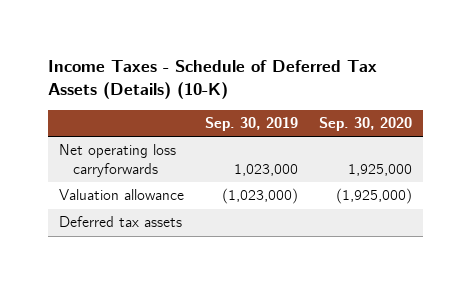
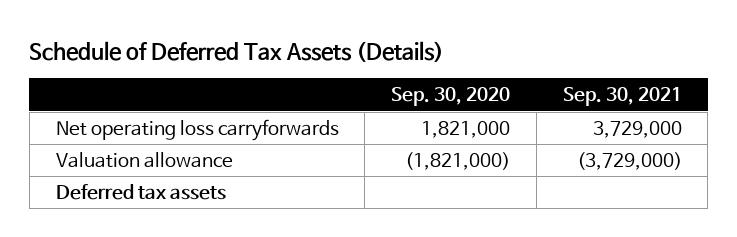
- Income Taxes - Schedule of Deferred Tax Assets (Details) (10-K)
+ Schedule of Deferred Tax Assets (Details)
- | Sep. 30, 2019 | Sep. 30, 2020
+ | Sep. 30, 2020 | Sep. 30, 2021
- Net operating loss carryforwards | 1,023,000 | 1,925,000
- Valuation allowance | (1,023,000) | (1,925,000)
+ Net operating loss carryforwards | 1,821,000 | 3,729,000
+ Valuation allowance | (1,821,000) | (3,729,000)

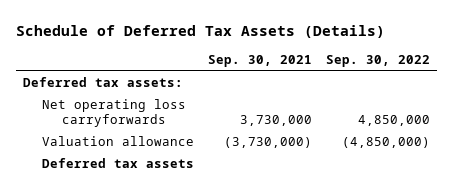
- | Sep. 30, 2020 | Sep. 30, 2021
+ | Sep. 30, 2021 | Sep. 30, 2022
- Net operating loss carryforwards | 1,821,000 | 3,729,000
- Valuation allowance | (1,821,000) | (3,729,000)
+ Deferred tax assets:
+ Net operating loss carryforwards | 3,730,000 | 4,850,000
+ Valuation allowance | (3,730,000) | (4,850,000)

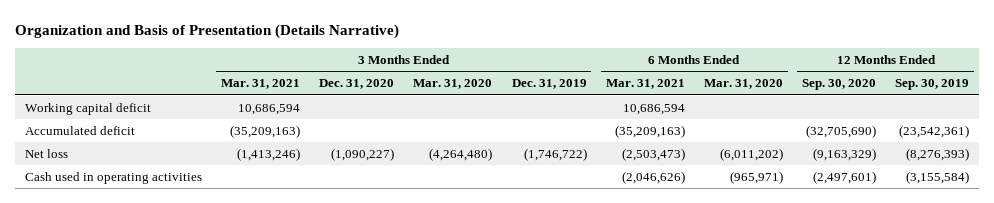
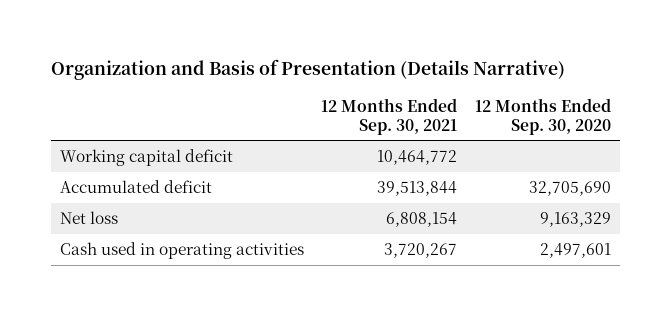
- | 3 Months Ended Mar. 31, 2021 | 3 Months Ended Dec. 31, 2020 | 3 Months Ended Mar. 31, 2020 | 3 Months Ended Dec. 31, 2019 | 6 Months Ended Mar. 31, 2021 | 6 Months Ended Mar. 31, 2020 | 12 Months Ended Sep. 30, 2020 | 12 Months Ended Sep. 30, 2019
+ | 12 Months Ended Sep. 30, 2021 | 12 Months Ended Sep. 30, 2020
- Accumulated deficit | (35,209,163) | | | | (35,209,163) | | (32,705,690) | (23,542,361)
- Net loss | (1,413,246) | (1,090,227) | (4,264,480) | (1,746,722) | (2,503,473) | (6,011,202) | (9,163,329) | (8,276,393)
- Cash used in operating activities | | | | | (2,046,626) | (965,971) | (2,497,601) | (3,155,584)
+ Accumulated deficit | 39,513,844 | 32,705,690
+ Net loss | 6,808,154 | 9,163,329
+ Cash used in operating activities | 3,720,267 | 2,497,601

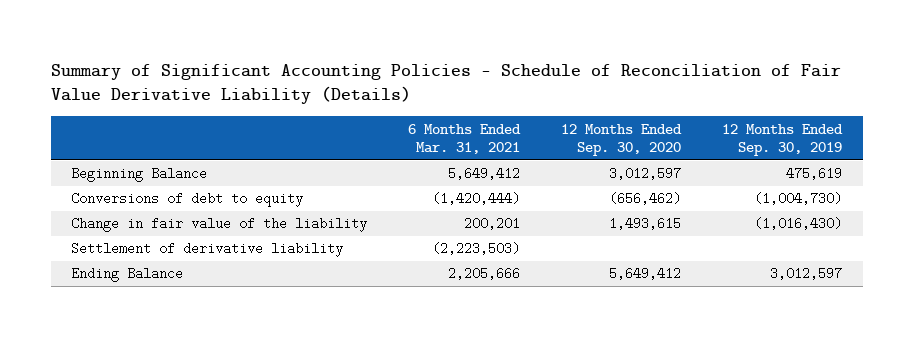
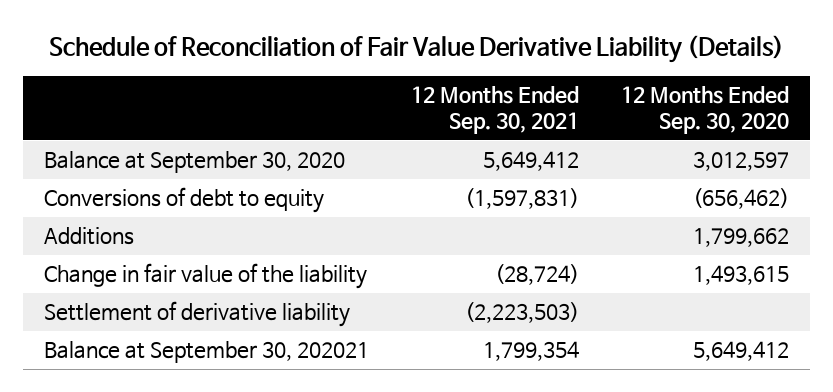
- Summary of Significant Accounting Policies - Schedule of Reconciliation of Fair Value Derivative Liability (Details)
+ Schedule of Reconciliation of Fair Value Derivative Liability (Details)
- | 6 Months Ended Mar. 31, 2021 | 12 Months Ended Sep. 30, 2020 | 12 Months Ended Sep. 30, 2019
+ | 12 Months Ended Sep. 30, 2021 | 12 Months Ended Sep. 30, 2020
- Beginning Balance | 5,649,412 | 3,012,597 | 475,619
+ Balance at September 30, 2020 | 5,649,412 | 3,012,597
+ Additions | | 1,799,662
- Ending Balance | 2,205,666 | 5,649,412 | 3,012,597
+ Balance at September 30, 202021 | 1,799,354 | 5,649,412

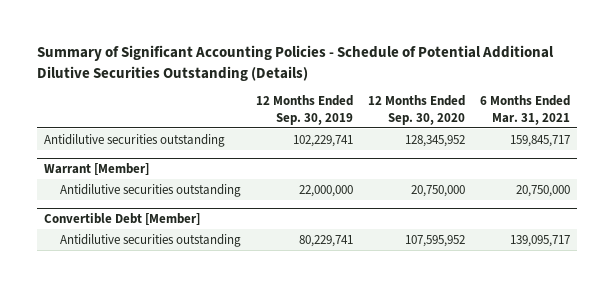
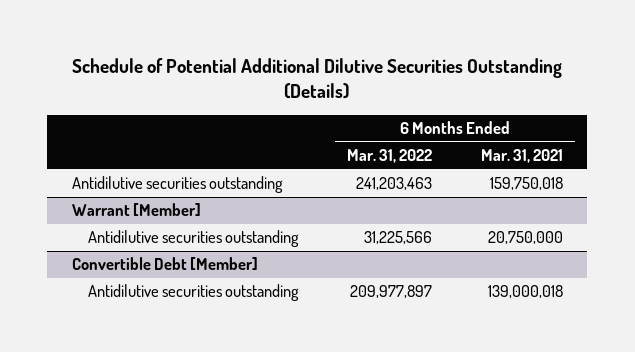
- Summary of Significant Accounting Policies - Schedule of Potential Additional Dilutive Securities Outstanding (Details)
+ Schedule of Potential Additional Dilutive Securities Outstanding (Details)
- | 12 Months Ended Sep. 30, 2019 | 12 Months Ended Sep. 30, 2020 | 6 Months Ended Mar. 31, 2021
+ | 6 Months Ended Mar. 31, 2022 | 6 Months Ended Mar. 31, 2021
- Antidilutive securities outstanding | 102,229,741 | 128,345,952 | 159,845,717
+ Antidilutive securities outstanding | 241,203,463 | 159,750,018
@ Convertible Debt [Member]
- Antidilutive securities outstanding | 80,229,741 | 107,595,952 | 139,095,717
+ Antidilutive securities outstanding | 209,977,897 | 139,000,018

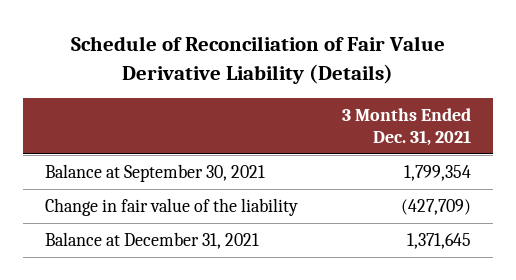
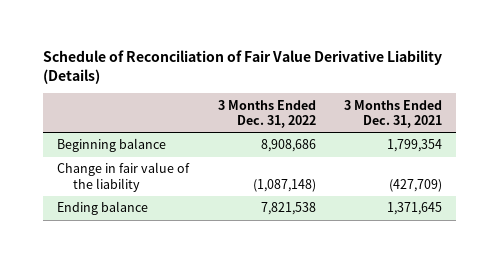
- | 3 Months Ended Dec. 31, 2021
+ | 3 Months Ended Dec. 31, 2022 | 3 Months Ended Dec. 31, 2021
- Balance at September 30, 2021 | 1,799,354
+ Beginning balance | 8,908,686 | 1,799,354
- Balance at December 31, 2021 | 1,371,645
+ Ending balance | 7,821,538 | 1,371,645

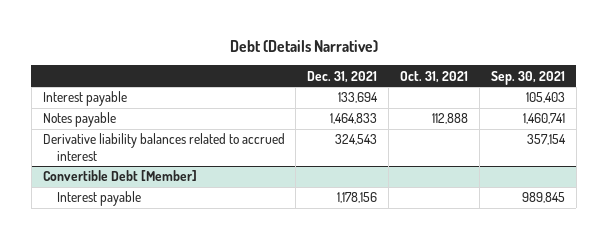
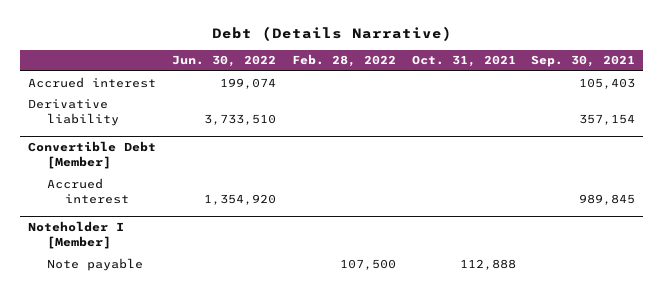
- | Dec. 31, 2021 | Oct. 31, 2021 | Sep. 30, 2021
+ | Jun. 30, 2022 | Feb. 28, 2022 | Oct. 31, 2021 | Sep. 30, 2021
- Interest payable | 133,694 | | 105,403
- Notes payable | 1,464,833 | 112,888 | 1,460,741
- Derivative liability balances related to accrued interest | 324,543 | | 357,154
+ Accrued interest | 199,074 | | | 105,403
+ Derivative liability | 3,733,510 | | | 357,154
@ Convertible Debt [Member]
- Interest payable | 1,178,156 | | 989,845
+ Accrued interest | 1,354,920 | | | 989,845
+ Noteholder I [Member]
+ Note payable | | 107,500 | 112,888 |

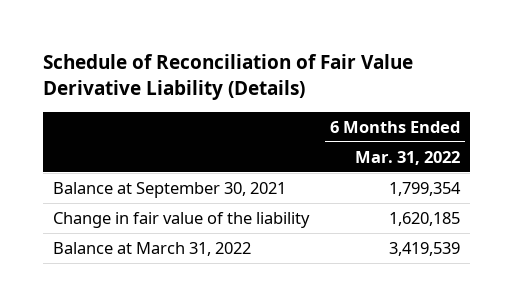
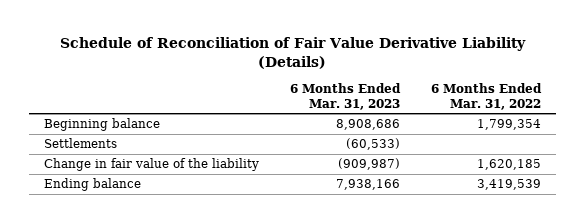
- | 6 Months Ended Mar. 31, 2022
+ | 6 Months Ended Mar. 31, 2023 | 6 Months Ended Mar. 31, 2022
- Balance at September 30, 2021 | 1,799,354
+ Beginning balance | 8,908,686 | 1,799,354
+ Settlements | (60,533) |
- Balance at March 31, 2022 | 3,419,539
+ Ending balance | 7,938,166 | 3,419,539

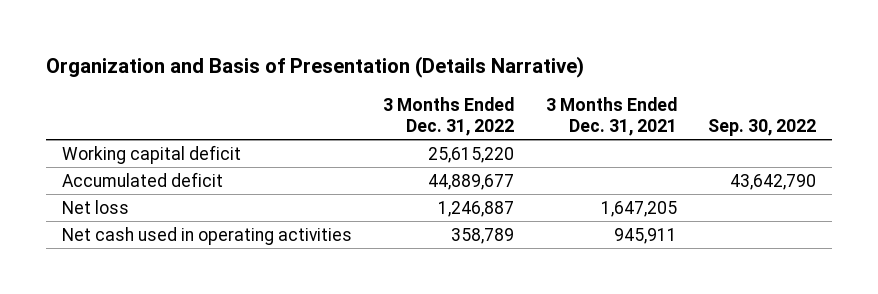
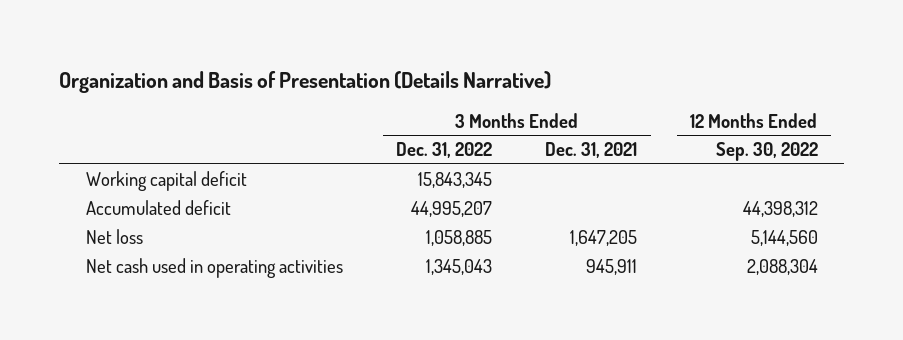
- | 3 Months Ended Dec. 31, 2022 | 3 Months Ended Dec. 31, 2021 | Sep. 30, 2022
+ | 3 Months Ended Dec. 31, 2022 | 3 Months Ended Dec. 31, 2021 | 12 Months Ended Sep. 30, 2022
- Working capital deficit | 25,615,220 | |
- Accumulated deficit | 44,889,677 | | 43,642,790
- Net loss | 1,246,887 | 1,647,205 |
- Net cash used in operating activities | 358,789 | 945,911 |
+ Working capital deficit | 15,843,345 | |
+ Accumulated deficit | 44,995,207 | | 44,398,312
+ Net loss | 1,058,885 | 1,647,205 | 5,144,560
+ Net cash used in operating activities | 1,345,043 | 945,911 | 2,088,304

